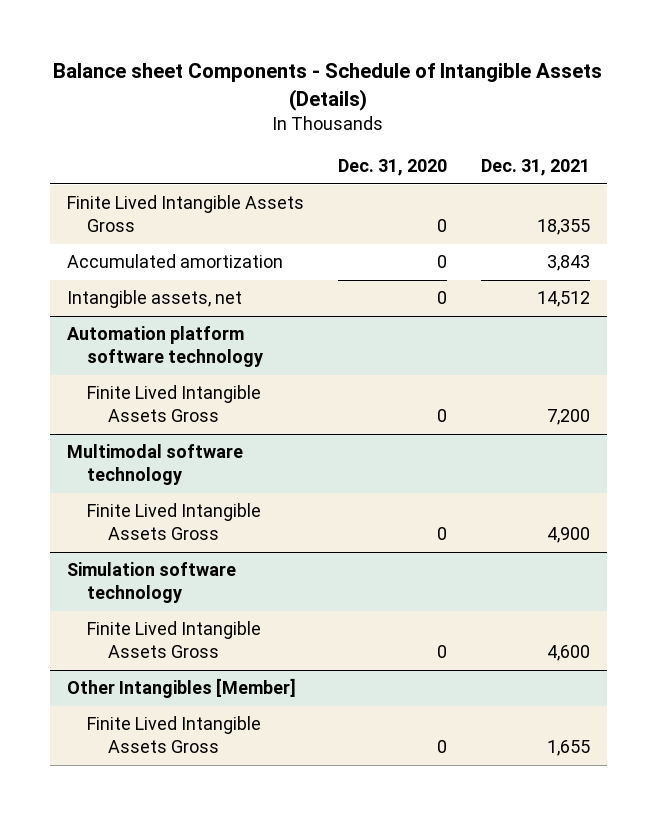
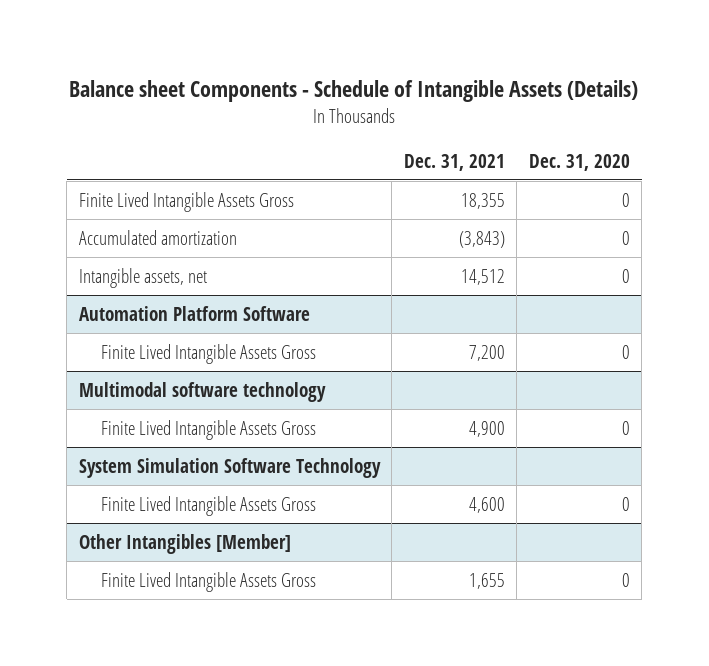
- | Dec. 31, 2020 | Dec. 31, 2021
+ | Dec. 31, 2021 | Dec. 31, 2020
- Accumulated amortization | 0 | 3,843
+ Accumulated amortization | (3,843) | 0
- Automation platform software technology
+ Automation Platform Software
- Simulation software technology
+ System Simulation Software Technology

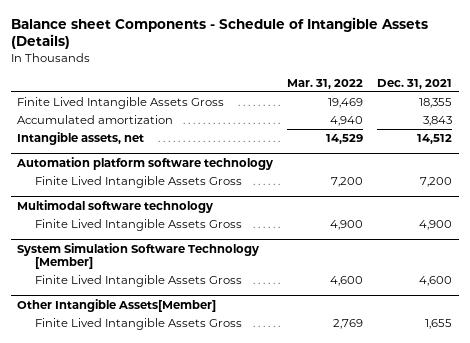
- | Dec. 31, 2021 | Dec. 31, 2020
+ | Mar. 31, 2022 | Dec. 31, 2021
- Accumulated amortization | (3,843) | 0
+ Accumulated amortization | 4,940 | 3,843
- Automation Platform Software
+ Automation platform software technology
- System Simulation Software Technology
+ System Simulation Software Technology [Member]
- Other Intangibles [Member]
+ Other Intangible Assets[Member]

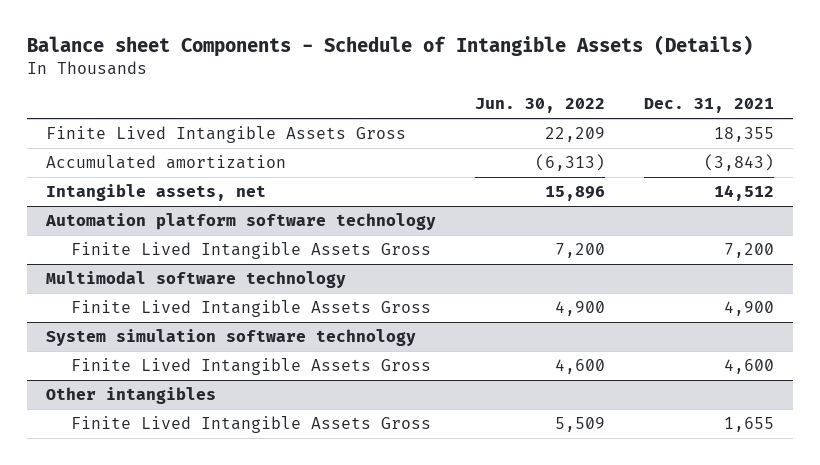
- | Mar. 31, 2022 | Dec. 31, 2021
+ | Jun. 30, 2022 | Dec. 31, 2021
- Accumulated amortization | 4,940 | 3,843
+ Accumulated amortization | (6,313) | (3,843)
- System Simulation Software Technology [Member]
+ System simulation software technology
- Other Intangible Assets[Member]
+ Other intangibles

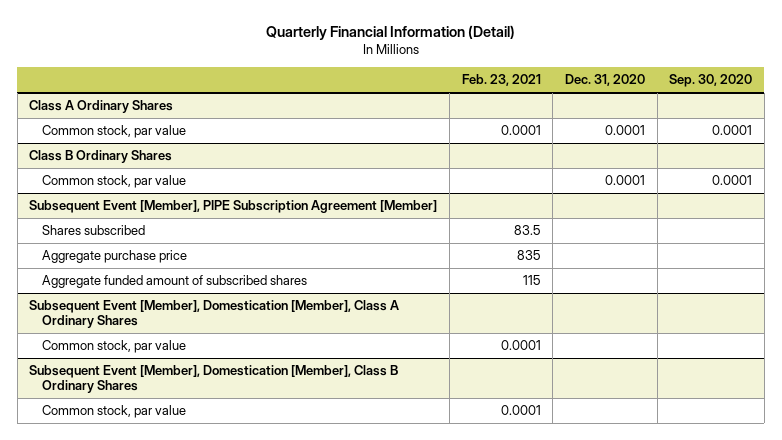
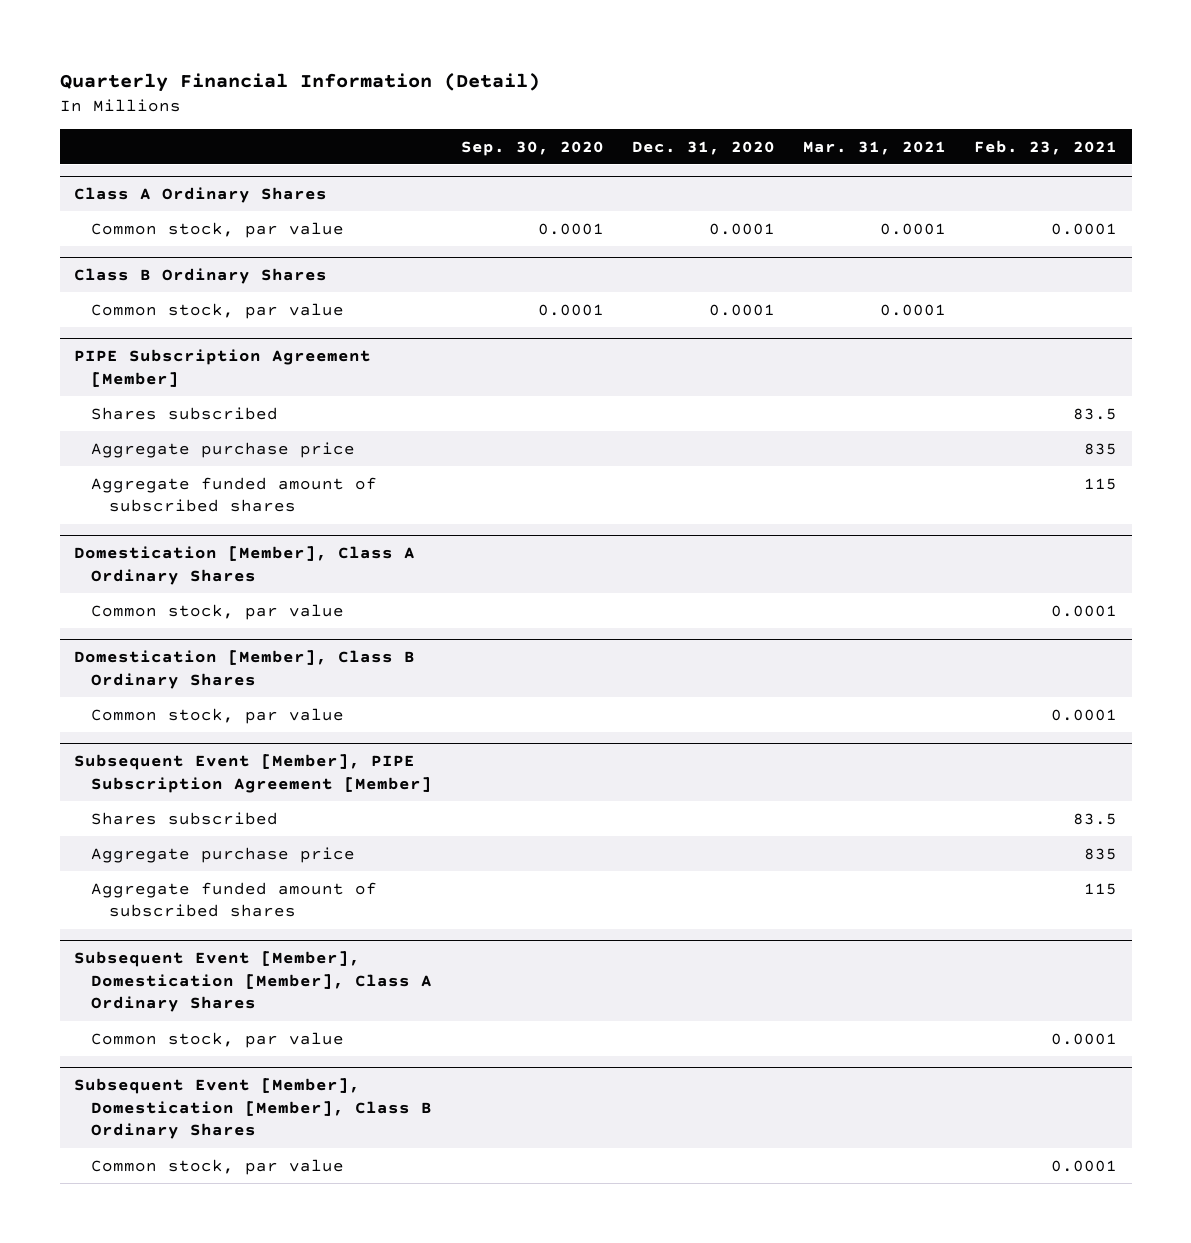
- | Feb. 23, 2021 | Dec. 31, 2020 | Sep. 30, 2020
+ | Sep. 30, 2020 | Dec. 31, 2020 | Mar. 31, 2021 | Feb. 23, 2021
+ PIPE Subscription Agreement [Member]
+ Shares subscribed | | | | 83.5
+ Aggregate purchase price | | | | 835
+ Aggregate funded amount of subscribed shares | | | | 115
+ Domestication [Member], Class A Ordinary Shares
+ Common stock, par value | | | | 0.0001
+ Domestication [Member], Class B Ordinary Shares
+ Common stock, par value | | | | 0.0001

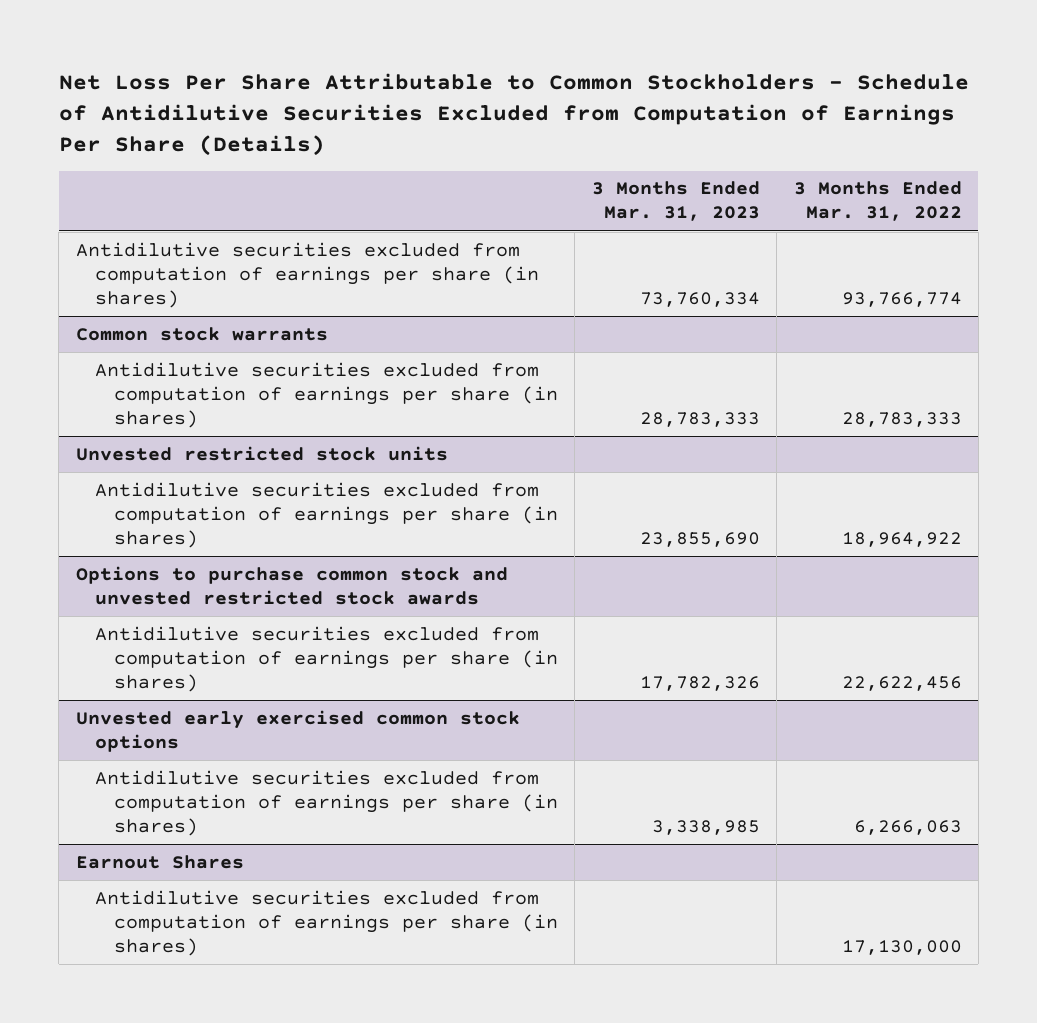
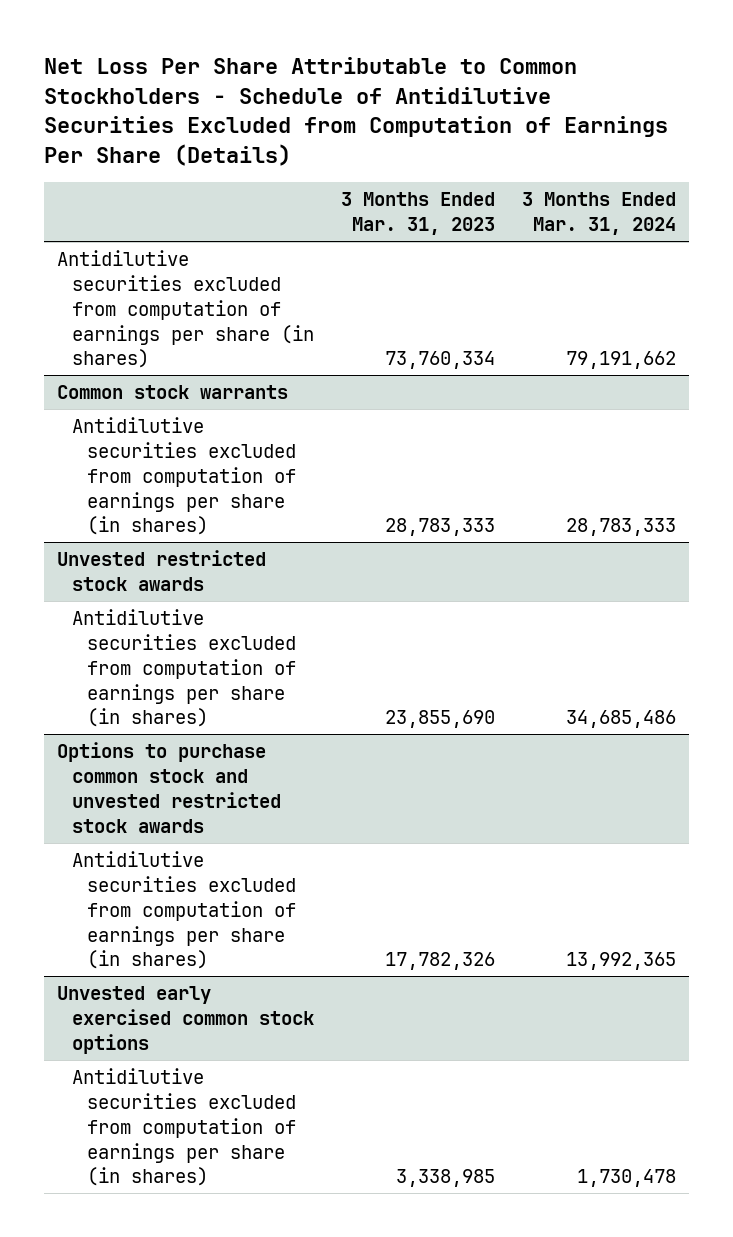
- | 3 Months Ended Mar. 31, 2023 | 3 Months Ended Mar. 31, 2022
+ | 3 Months Ended Mar. 31, 2023 | 3 Months Ended Mar. 31, 2024
- Unvested restricted stock units
+ Unvested restricted stock awards
- Earnout Shares
- Antidilutive securities excluded from computation of earnings per share (in shares) | | 17,130,000

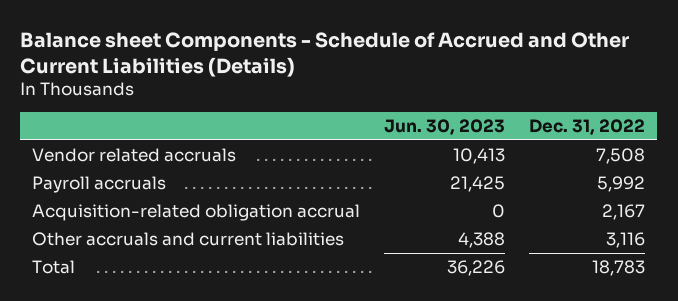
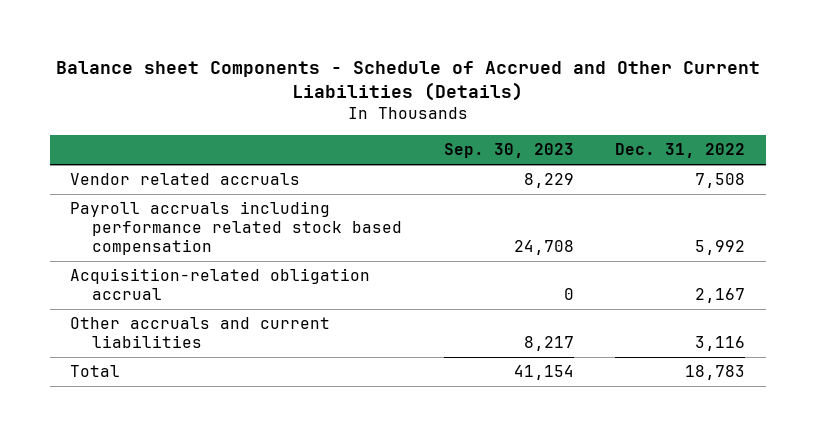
- | Jun. 30, 2023 | Dec. 31, 2022
+ | Sep. 30, 2023 | Dec. 31, 2022
- Payroll accruals | 21,425 | 5,992
+ Payroll accruals including performance related stock based compensation | 24,708 | 5,992

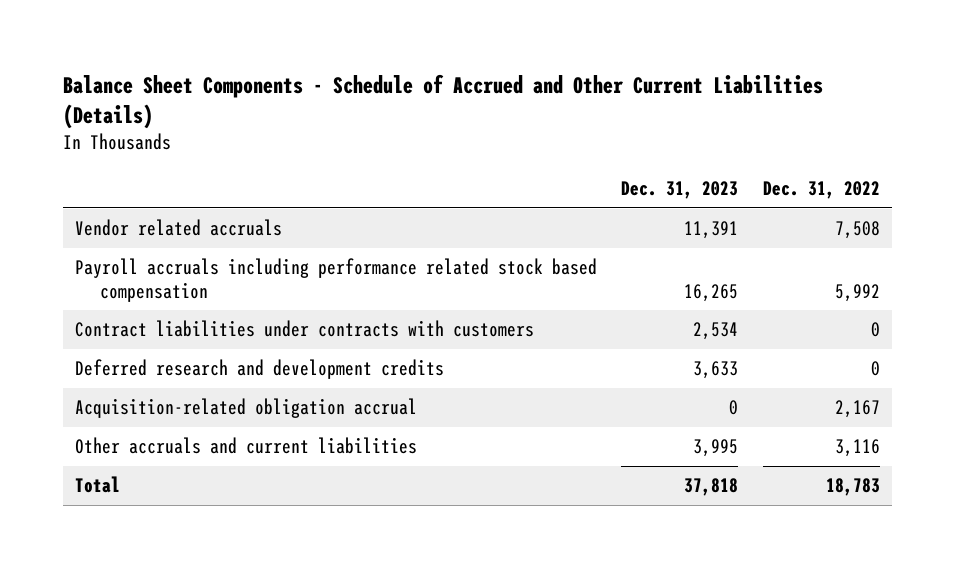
- Balance sheet Components - Schedule of Accrued and Other Current Liabilities (Details)
+ Balance Sheet Components - Schedule of Accrued and Other Current Liabilities (Details)
- | Sep. 30, 2023 | Dec. 31, 2022
+ | Dec. 31, 2023 | Dec. 31, 2022
+ Contract liabilities under contracts with customers | 2,534 | 0
+ Deferred research and development credits | 3,633 | 0

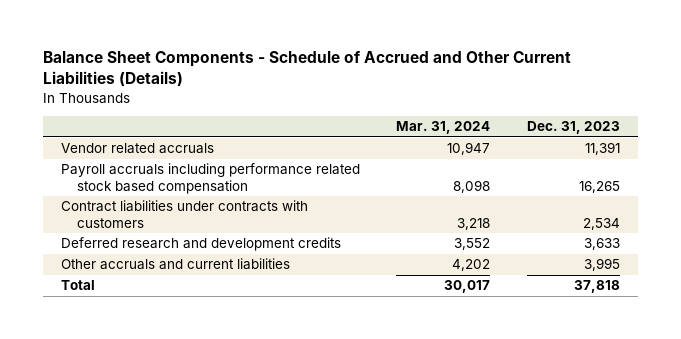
- | Dec. 31, 2023 | Dec. 31, 2022
+ | Mar. 31, 2024 | Dec. 31, 2023
- Acquisition-related obligation accrual | 0 | 2,167

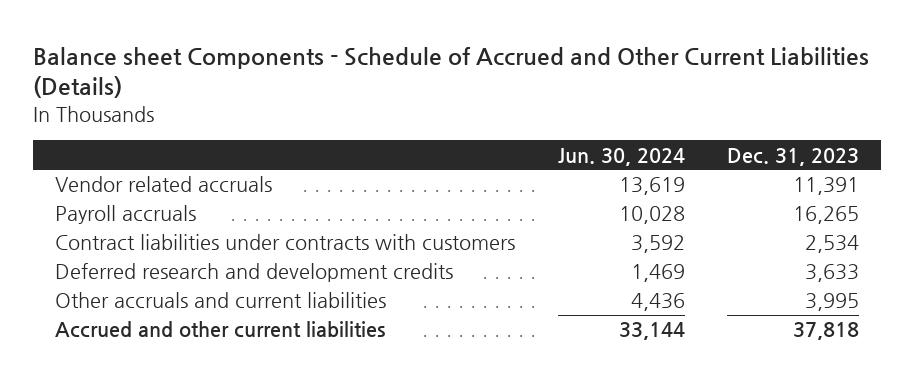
- Balance Sheet Components - Schedule of Accrued and Other Current Liabilities (Details)
+ Balance sheet Components - Schedule of Accrued and Other Current Liabilities (Details)
- | Mar. 31, 2024 | Dec. 31, 2023
+ | Jun. 30, 2024 | Dec. 31, 2023
- Payroll accruals including performance related stock based compensation | 8,098 | 16,265
+ Payroll accruals | 10,028 | 16,265
- Total | 30,017 | 37,818
+ Accrued and other current liabilities | 33,144 | 37,818

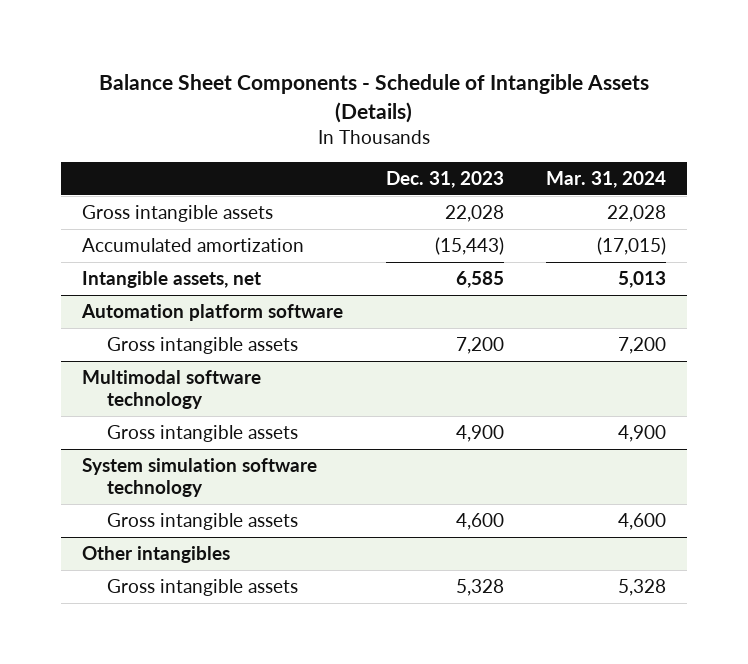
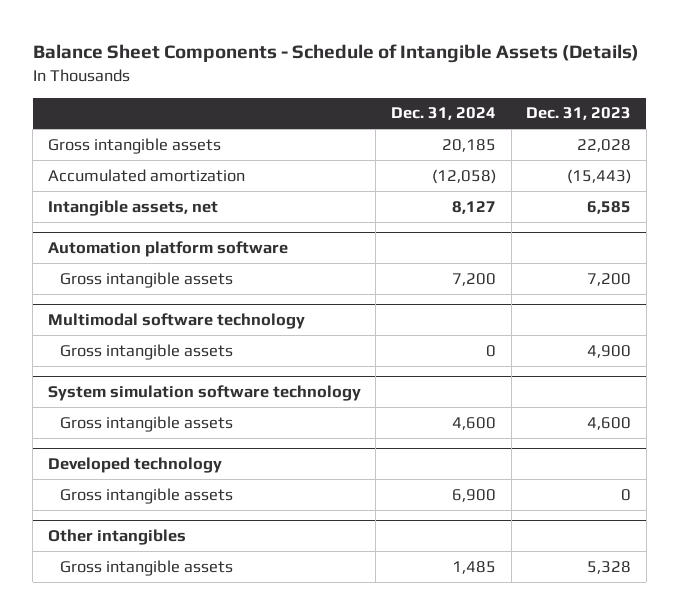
- | Dec. 31, 2023 | Mar. 31, 2024
+ | Dec. 31, 2024 | Dec. 31, 2023
+ Developed technology
+ Gross intangible assets | 6,900 | 0

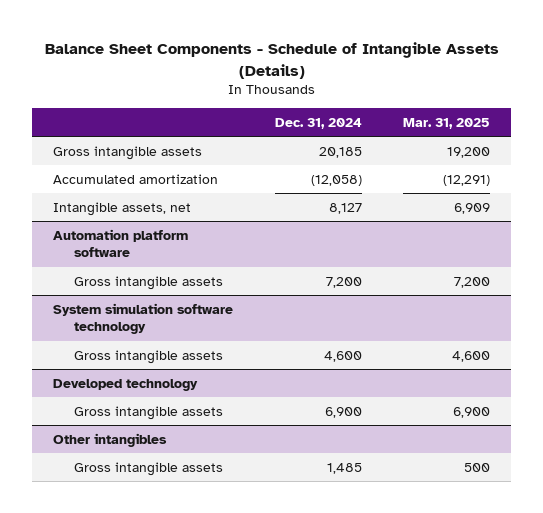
- | Dec. 31, 2024 | Dec. 31, 2023
+ | Dec. 31, 2024 | Mar. 31, 2025
- Multimodal software technology
- Gross intangible assets | 0 | 4,900

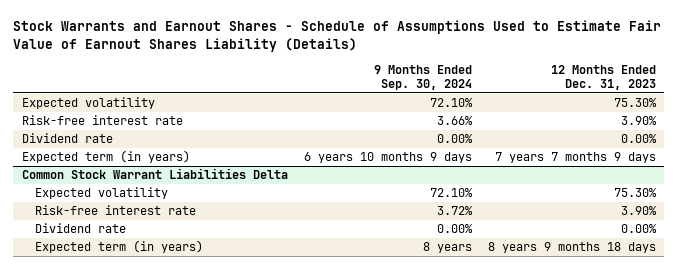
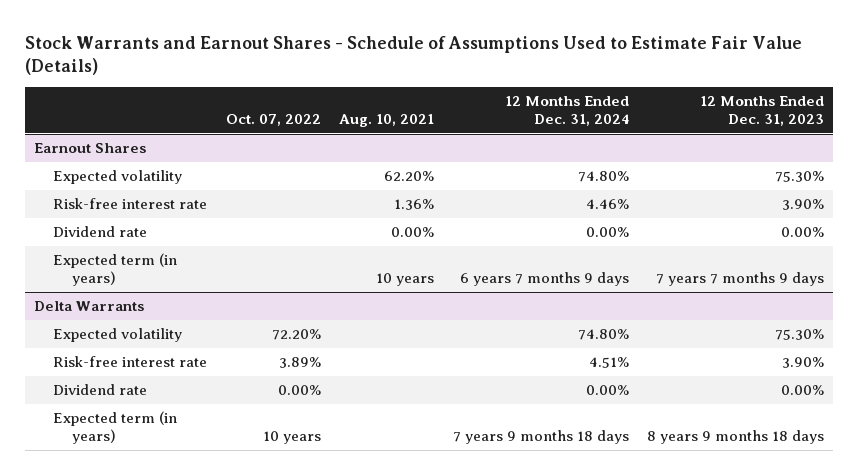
- Stock Warrants and Earnout Shares - Schedule of Assumptions Used to Estimate Fair Value of Earnout Shares Liability (Details)
+ Stock Warrants and Earnout Shares - Schedule of Assumptions Used to Estimate Fair Value (Details)
- | 9 Months Ended Sep. 30, 2024 | 12 Months Ended Dec. 31, 2023
+ | Oct. 07, 2022 | Aug. 10, 2021 | 12 Months Ended Dec. 31, 2024 | 12 Months Ended Dec. 31, 2023
+ Earnout Shares
- Common Stock Warrant Liabilities Delta
+ Delta Warrants

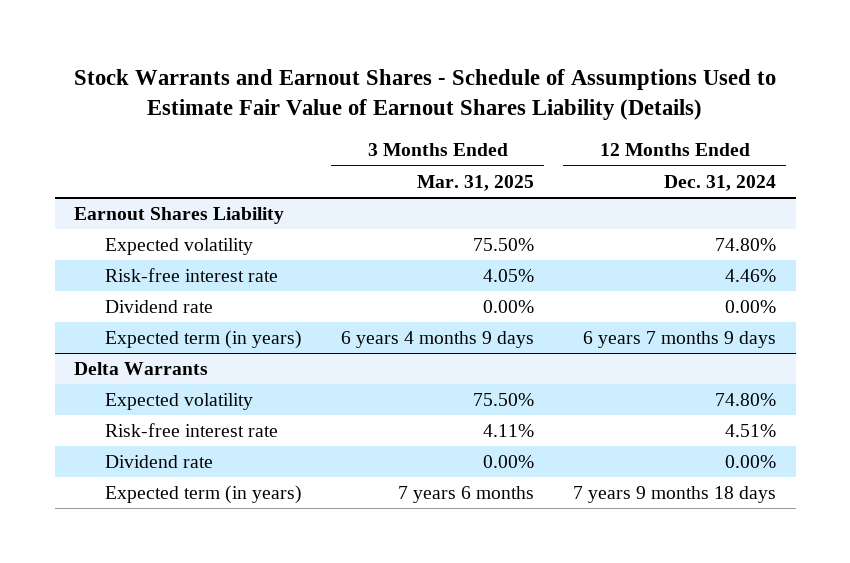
- Stock Warrants and Earnout Shares - Schedule of Assumptions Used to Estimate Fair Value (Details)
+ Stock Warrants and Earnout Shares - Schedule of Assumptions Used to Estimate Fair Value of Earnout Shares Liability (Details)
- | Oct. 07, 2022 | Aug. 10, 2021 | 12 Months Ended Dec. 31, 2024 | 12 Months Ended Dec. 31, 2023
+ | 3 Months Ended Mar. 31, 2025 | 12 Months Ended Dec. 31, 2024
- Earnout Shares
+ Earnout Shares Liability

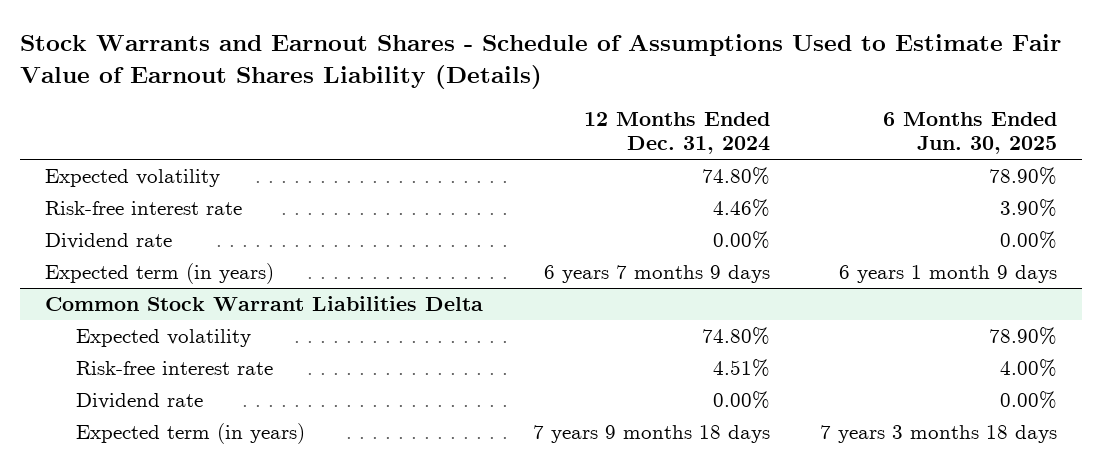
- | 3 Months Ended Mar. 31, 2025 | 12 Months Ended Dec. 31, 2024
+ | 12 Months Ended Dec. 31, 2024 | 6 Months Ended Jun. 30, 2025
- Earnout Shares Liability
- Delta Warrants
+ Common Stock Warrant Liabilities Delta

